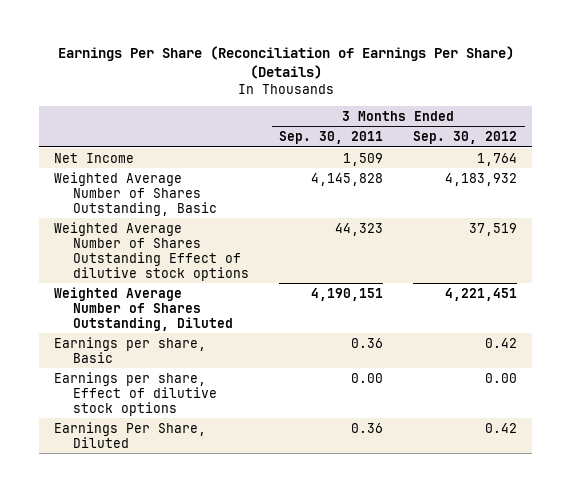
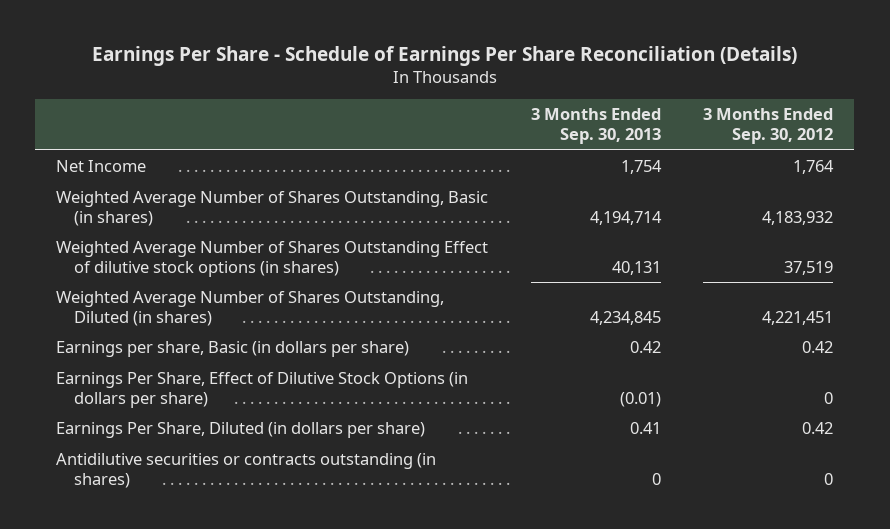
- Earnings Per Share (Reconciliation of Earnings Per Share) (Details)
+ Earnings Per Share - Schedule of Earnings Per Share Reconciliation (Details)
- | 3 Months Ended Sep. 30, 2011 | 3 Months Ended Sep. 30, 2012
+ | 3 Months Ended Sep. 30, 2013 | 3 Months Ended Sep. 30, 2012
- Weighted Average Number of Shares Outstanding, Basic | 4,145,828 | 4,183,932
- Weighted Average Number of Shares Outstanding Effect of dilutive stock options | 44,323 | 37,519
- Weighted Average Number of Shares Outstanding, Diluted | 4,190,151 | 4,221,451
- Earnings per share, Basic | 0.36 | 0.42
- Earnings per share, Effect of dilutive stock options | 0.00 | 0.00
- Earnings Per Share, Diluted | 0.36 | 0.42
+ Weighted Average Number of Shares Outstanding, Basic (in shares) | 4,194,714 | 4,183,932
+ Weighted Average Number of Shares Outstanding Effect of dilutive stock options (in shares) | 40,131 | 37,519
+ Weighted Average Number of Shares Outstanding, Diluted (in shares) | 4,234,845 | 4,221,451
+ Earnings per share, Basic (in dollars per share) | 0.42 | 0.42
+ Earnings Per Share, Effect of Dilutive Stock Options (in dollars per share) | (0.01) | 0
+ Earnings Per Share, Diluted (in dollars per share) | 0.41 | 0.42
+ Antidilutive securities or contracts outstanding (in shares) | 0 | 0

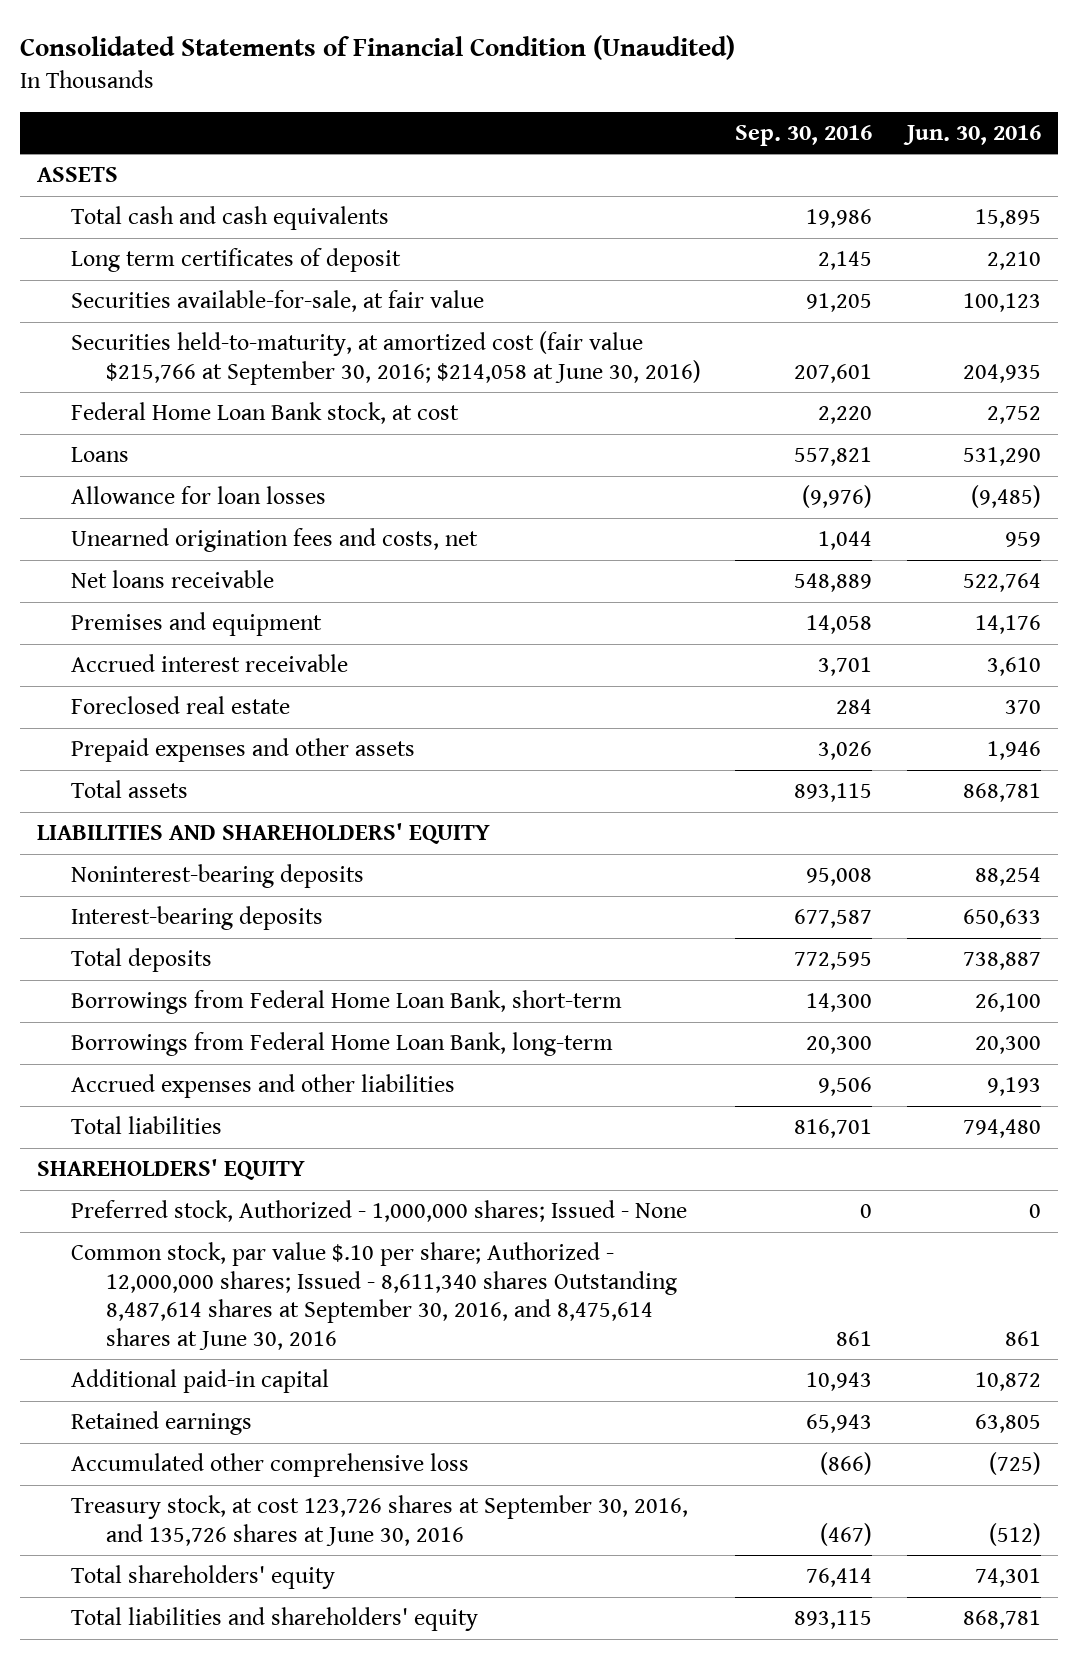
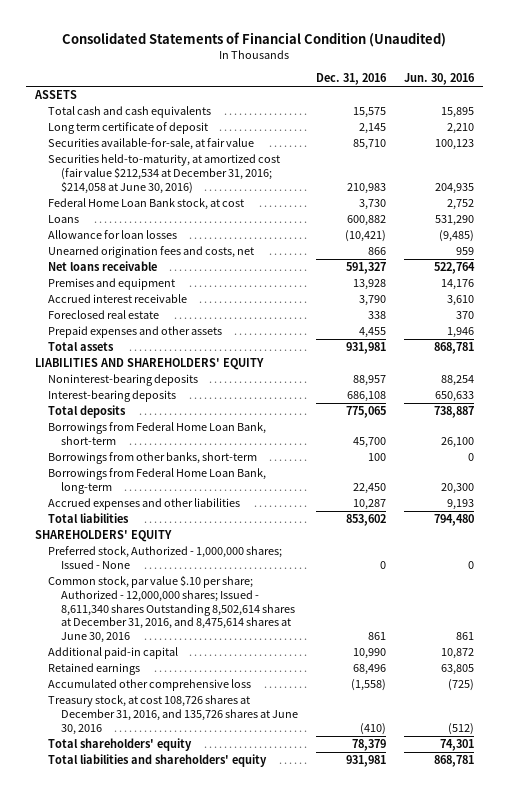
- | Sep. 30, 2016 | Jun. 30, 2016
+ | Dec. 31, 2016 | Jun. 30, 2016
- Long term certificates of deposit | 2,145 | 2,210
+ Long term certificate of deposit | 2,145 | 2,210
- Securities held-to-maturity, at amortized cost (fair value $215,766 at September 30, 2016; $214,058 at June 30, 2016) | 207,601 | 204,935
+ Securities held-to-maturity, at amortized cost (fair value $212,534 at December 31, 2016; $214,058 at June 30, 2016) | 210,983 | 204,935
+ Borrowings from other banks, short-term | 100 | 0
- Common stock, par value $.10 per share; Authorized - 12,000,000 shares; Issued - 8,611,340 shares Outstanding 8,487,614 shares at September 30, 2016, and 8,475,614 shares at June 30, 2016 | 861 | 861
+ Common stock, par value $.10 per share; Authorized - 12,000,000 shares; Issued - 8,611,340 shares Outstanding 8,502,614 shares at December 31, 2016, and 8,475,614 shares at June 30, 2016 | 861 | 861
- Treasury stock, at cost 123,726 shares at September 30, 2016, and 135,726 shares at June 30, 2016 | (467) | (512)
+ Treasury stock, at cost 108,726 shares at December 31, 2016, and 135,726 shares at June 30, 2016 | (410) | (512)

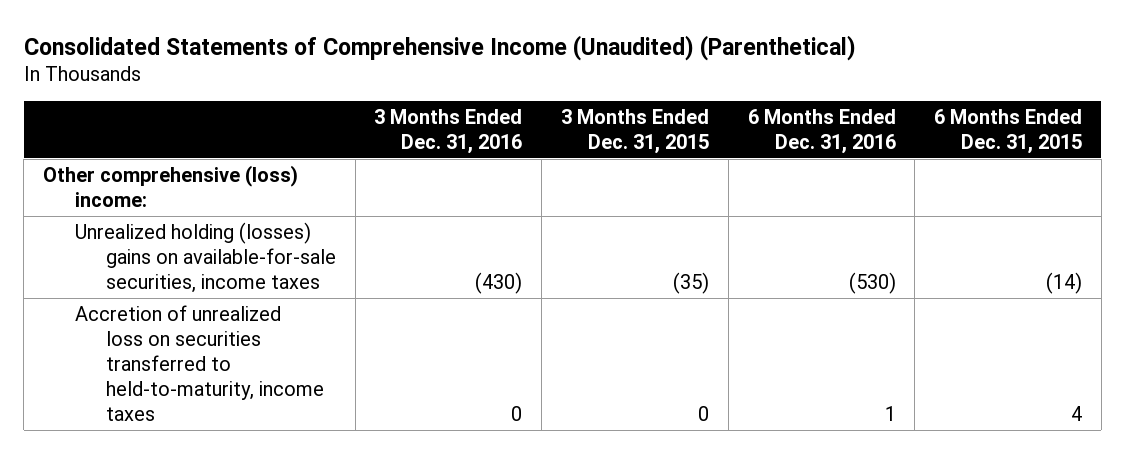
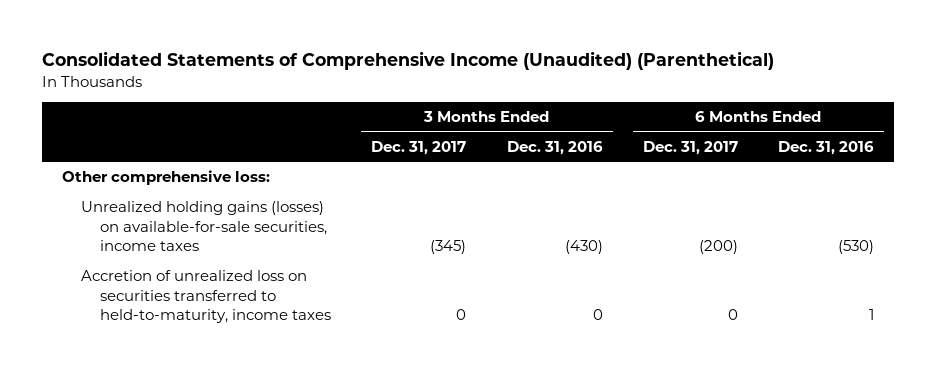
- | 3 Months Ended Dec. 31, 2016 | 3 Months Ended Dec. 31, 2015 | 6 Months Ended Dec. 31, 2016 | 6 Months Ended Dec. 31, 2015
+ | 3 Months Ended Dec. 31, 2017 | 3 Months Ended Dec. 31, 2016 | 6 Months Ended Dec. 31, 2017 | 6 Months Ended Dec. 31, 2016
- Other comprehensive (loss) income:
- Unrealized holding (losses) gains on available-for-sale securities, income taxes | (430) | (35) | (530) | (14)
+ Other comprehensive loss:
+ Unrealized holding gains (losses) on available-for-sale securities, income taxes | (345) | (430) | (200) | (530)

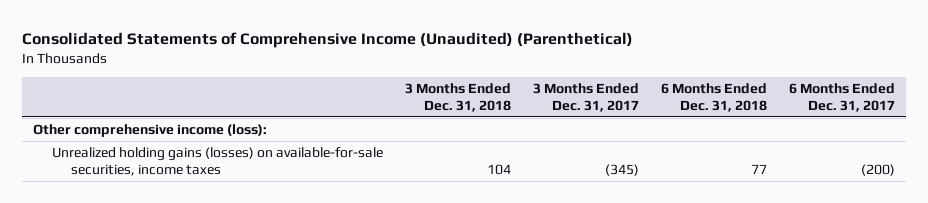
- | 3 Months Ended Dec. 31, 2017 | 3 Months Ended Dec. 31, 2016 | 6 Months Ended Dec. 31, 2017 | 6 Months Ended Dec. 31, 2016
+ | 3 Months Ended Dec. 31, 2018 | 3 Months Ended Dec. 31, 2017 | 6 Months Ended Dec. 31, 2018 | 6 Months Ended Dec. 31, 2017
- Other comprehensive loss:
+ Other comprehensive income (loss):
- Accretion of unrealized loss on securities transferred to held-to-maturity, income taxes | 0 | 0 | 0 | 1

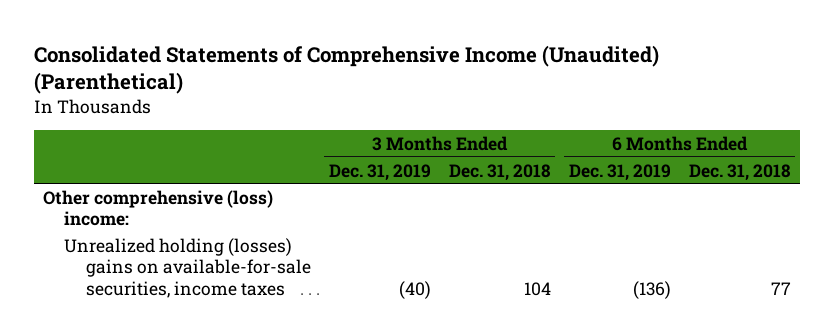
- | 3 Months Ended Dec. 31, 2018 | 3 Months Ended Dec. 31, 2017 | 6 Months Ended Dec. 31, 2018 | 6 Months Ended Dec. 31, 2017
+ | 3 Months Ended Dec. 31, 2019 | 3 Months Ended Dec. 31, 2018 | 6 Months Ended Dec. 31, 2019 | 6 Months Ended Dec. 31, 2018
- Other comprehensive income (loss):
- Unrealized holding gains (losses) on available-for-sale securities, income taxes | 104 | (345) | 77 | (200)
+ Other comprehensive (loss) income:
+ Unrealized holding (losses) gains on available-for-sale securities, income taxes | (40) | 104 | (136) | 77

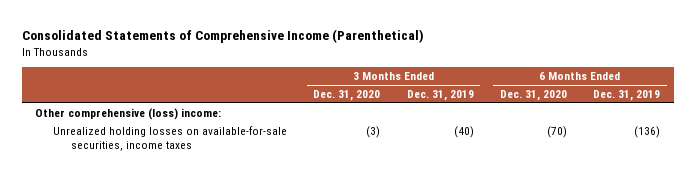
- Consolidated Statements of Comprehensive Income (Unaudited) (Parenthetical)
+ Consolidated Statements of Comprehensive Income (Parenthetical)
- | 3 Months Ended Dec. 31, 2019 | 3 Months Ended Dec. 31, 2018 | 6 Months Ended Dec. 31, 2019 | 6 Months Ended Dec. 31, 2018
+ | 3 Months Ended Dec. 31, 2020 | 3 Months Ended Dec. 31, 2019 | 6 Months Ended Dec. 31, 2020 | 6 Months Ended Dec. 31, 2019
- Unrealized holding (losses) gains on available-for-sale securities, income taxes | (40) | 104 | (136) | 77
+ Unrealized holding losses on available-for-sale securities, income taxes | (3) | (40) | (70) | (136)

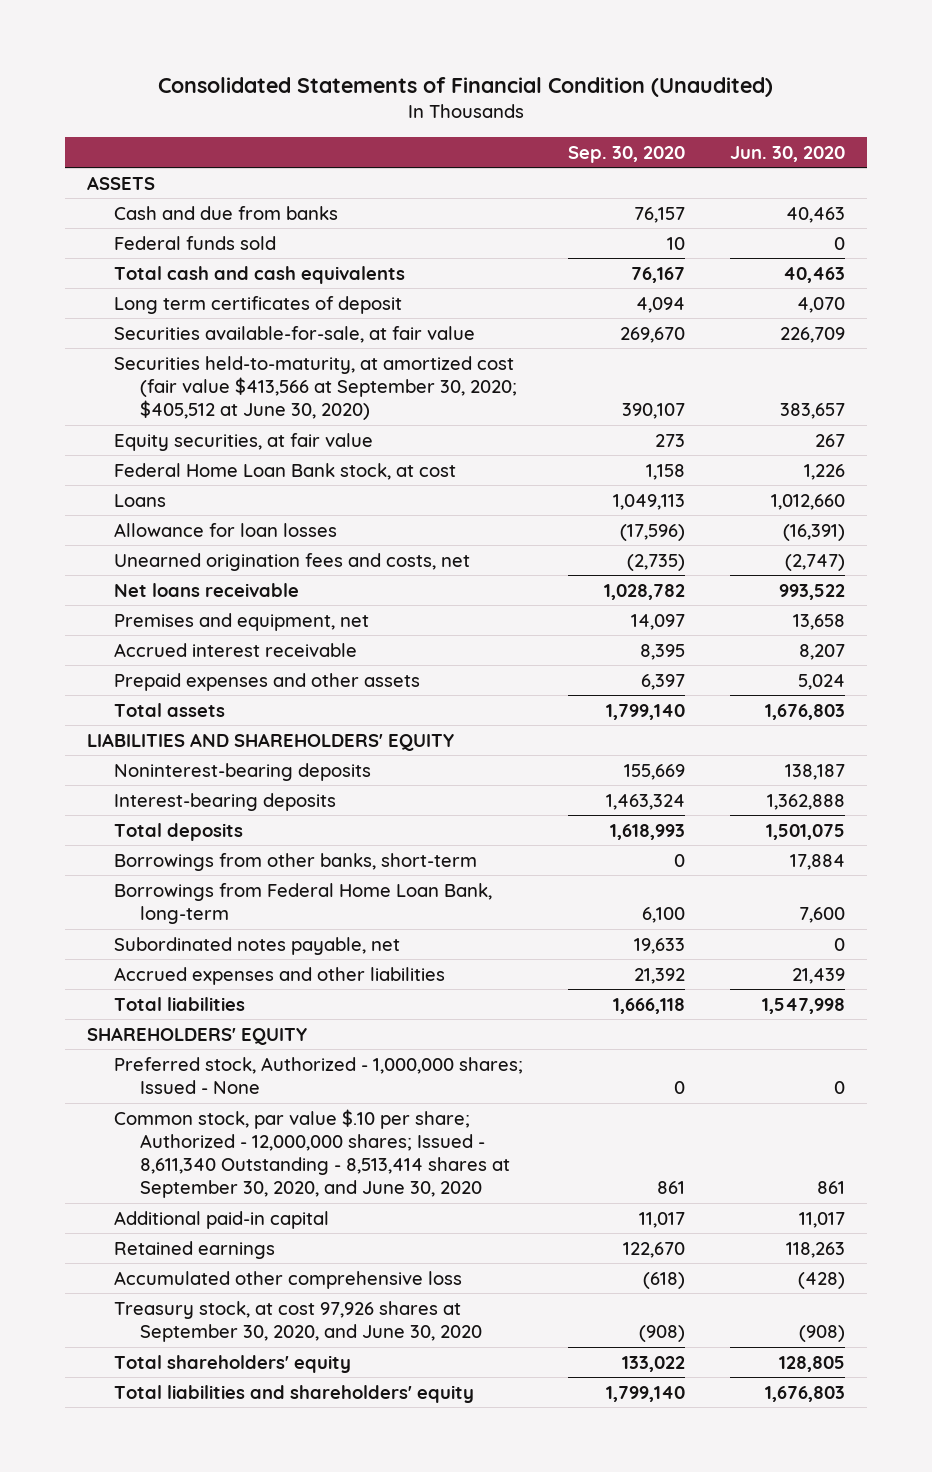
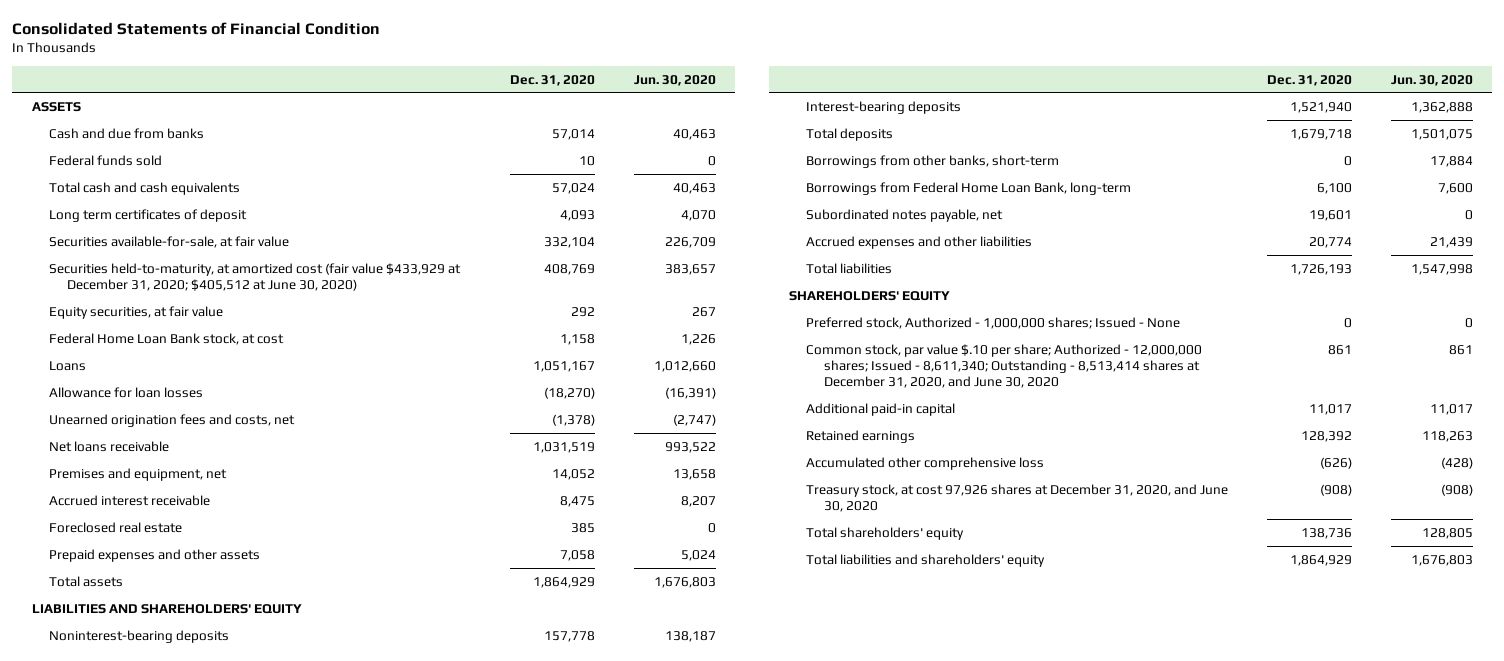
- Consolidated Statements of Financial Condition (Unaudited)
+ Consolidated Statements of Financial Condition
- | Sep. 30, 2020 | Jun. 30, 2020
+ | Dec. 31, 2020 | Jun. 30, 2020
- Securities held-to-maturity, at amortized cost (fair value $413,566 at September 30, 2020; $405,512 at June 30, 2020) | 390,107 | 383,657
+ Securities held-to-maturity, at amortized cost (fair value $433,929 at December 31, 2020; $405,512 at June 30, 2020) | 408,769 | 383,657
+ Foreclosed real estate | 385 | 0
- Common stock, par value $.10 per share; Authorized - 12,000,000 shares; Issued - 8,611,340 Outstanding - 8,513,414 shares at September 30, 2020, and June 30, 2020 | 861 | 861
+ Common stock, par value $.10 per share; Authorized - 12,000,000 shares; Issued - 8,611,340; Outstanding - 8,513,414 shares at December 31, 2020, and June 30, 2020 | 861 | 861
- Treasury stock, at cost 97,926 shares at September 30, 2020, and June 30, 2020 | (908) | (908)
+ Treasury stock, at cost 97,926 shares at December 31, 2020, and June 30, 2020 | (908) | (908)

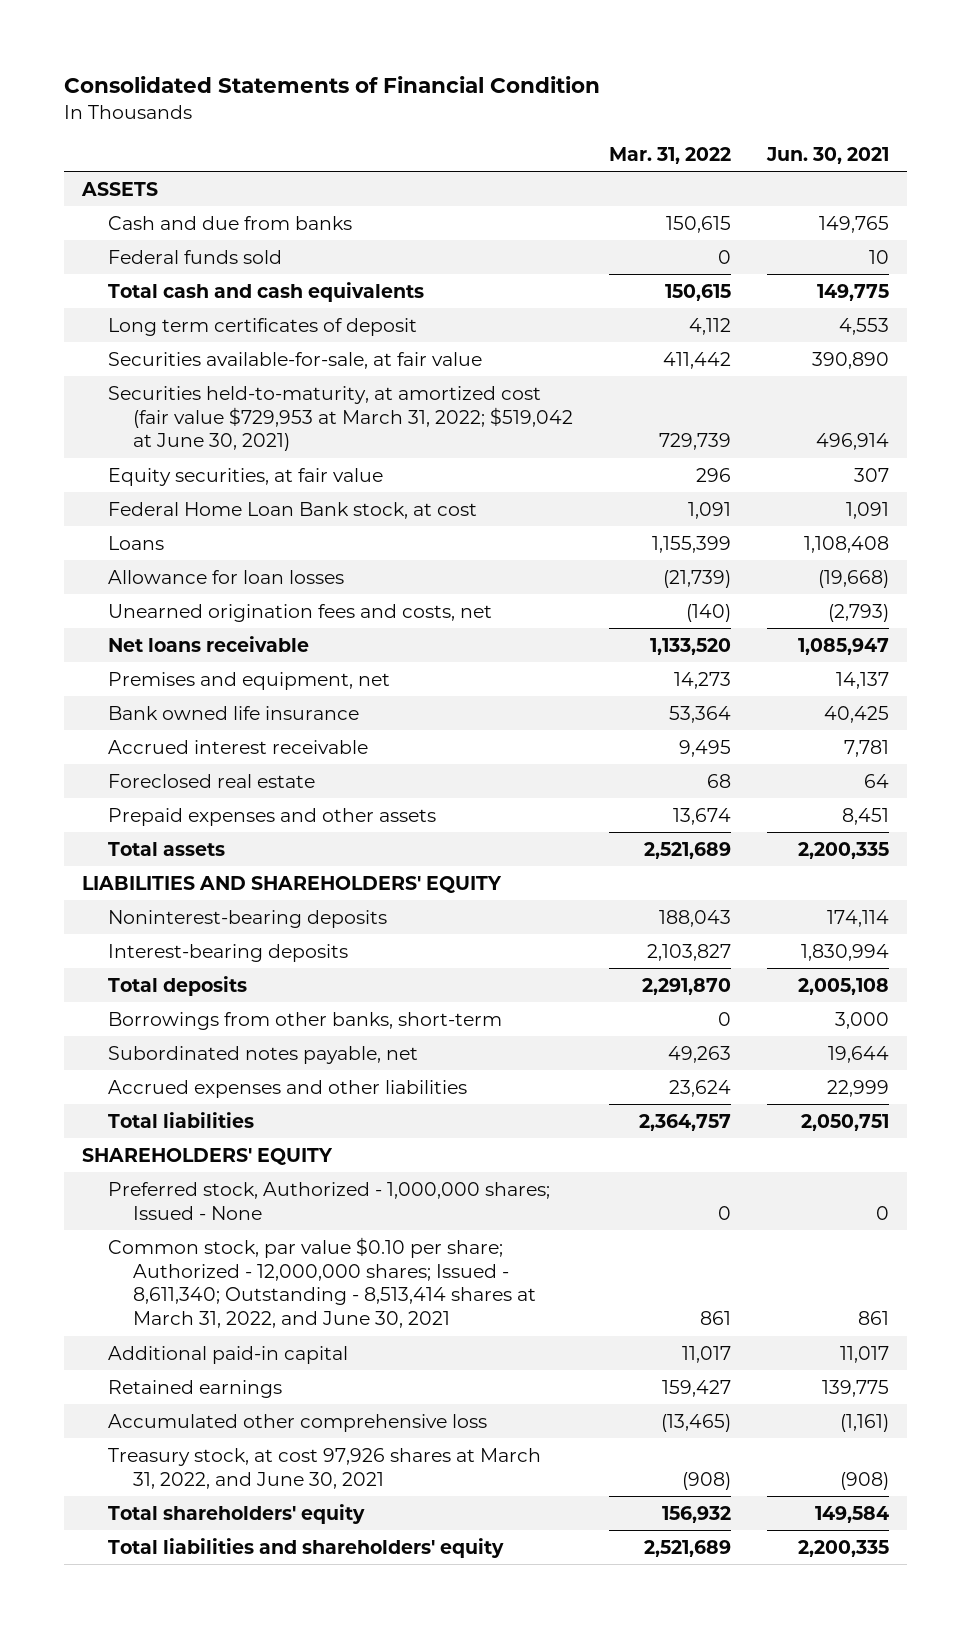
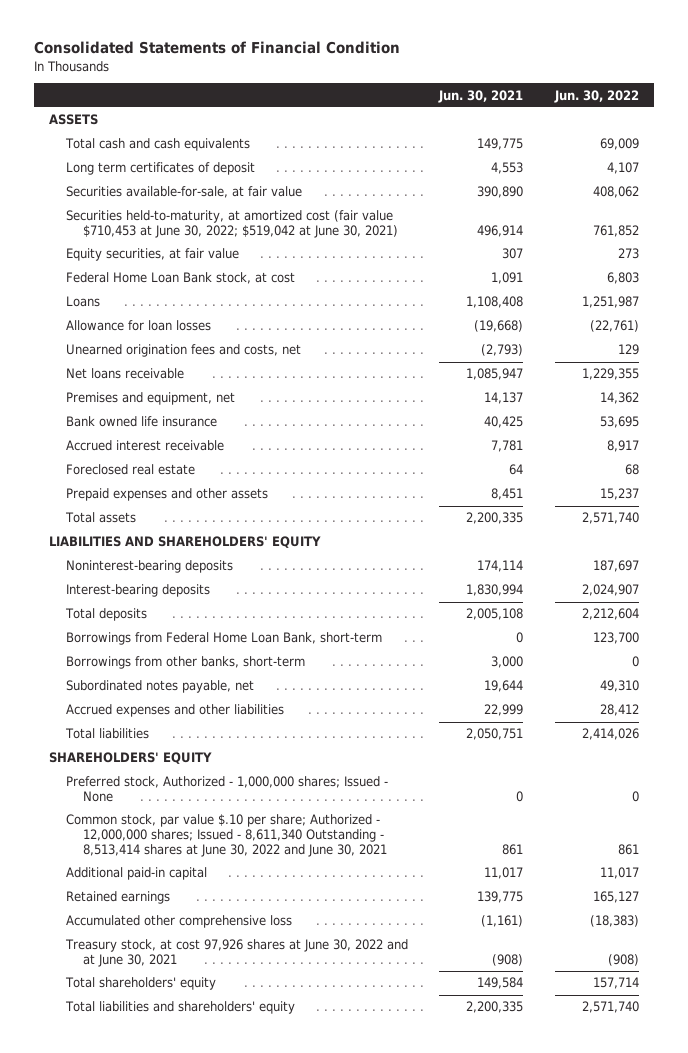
- | Mar. 31, 2022 | Jun. 30, 2021
+ | Jun. 30, 2021 | Jun. 30, 2022
- Cash and due from banks | 150,615 | 149,765
- Federal funds sold | 0 | 10
- Securities held-to-maturity, at amortized cost (fair value $729,953 at March 31, 2022; $519,042 at June 30, 2021) | 729,739 | 496,914
+ Securities held-to-maturity, at amortized cost (fair value $710,453 at June 30, 2022; $519,042 at June 30, 2021) | 496,914 | 761,852
+ Borrowings from Federal Home Loan Bank, short-term | 0 | 123,700
- Common stock, par value $0.10 per share; Authorized - 12,000,000 shares; Issued - 8,611,340; Outstanding - 8,513,414 shares at March 31, 2022, and June 30, 2021 | 861 | 861
+ Common stock, par value $.10 per share; Authorized - 12,000,000 shares; Issued - 8,611,340 Outstanding - 8,513,414 shares at June 30, 2022 and June 30, 2021 | 861 | 861
- Treasury stock, at cost 97,926 shares at March 31, 2022, and June 30, 2021 | (908) | (908)
+ Treasury stock, at cost 97,926 shares at June 30, 2022 and at June 30, 2021 | (908) | (908)

